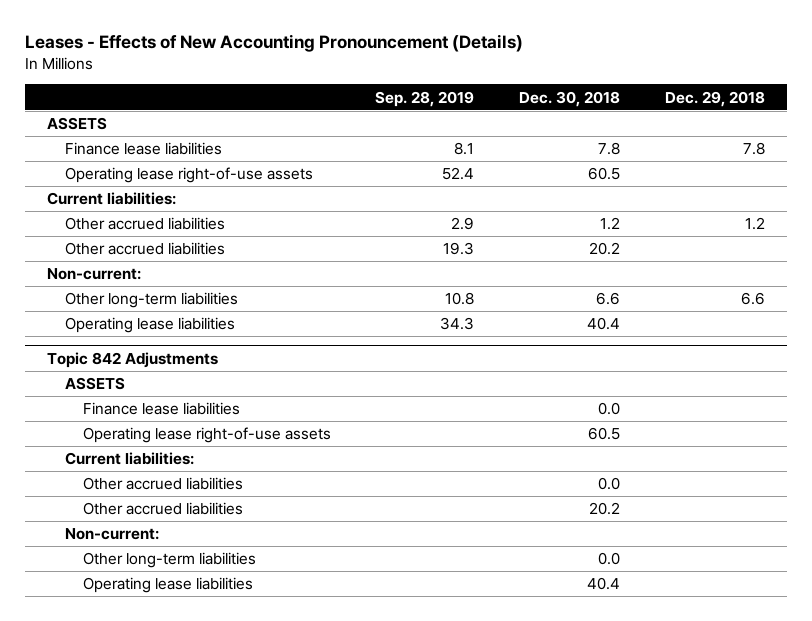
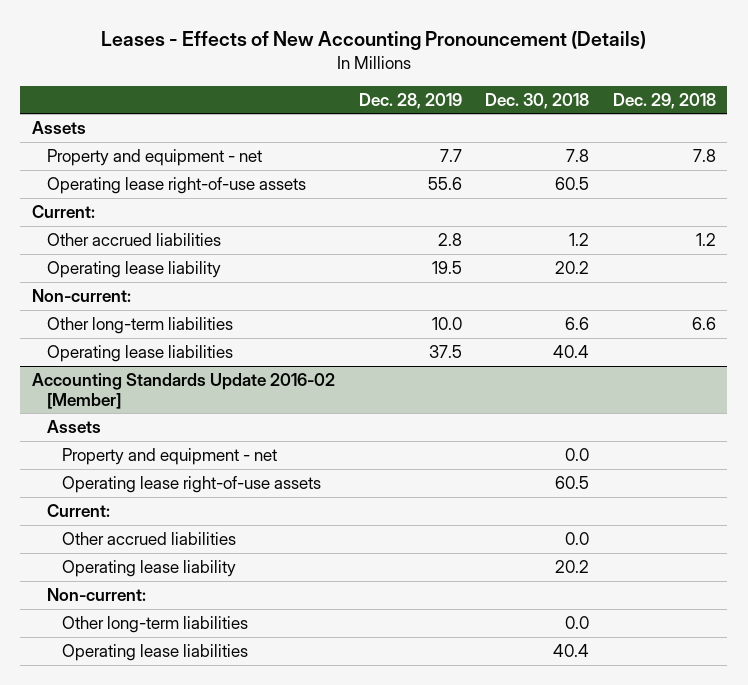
- | Sep. 28, 2019 | Dec. 30, 2018 | Dec. 29, 2018
+ | Dec. 28, 2019 | Dec. 30, 2018 | Dec. 29, 2018
- ASSETS
- Finance lease liabilities | 8.1 | 7.8 | 7.8
+ Assets
+ Property and equipment - net | 7.7 | 7.8 | 7.8
- Current liabilities:
+ Current:
- Other accrued liabilities | 19.3 | 20.2 |
+ Operating lease liability | 19.5 | 20.2 |
- Topic 842 Adjustments
- ASSETS
- Finance lease liabilities | | 0.0 |
+ Accounting Standards Update 2016-02 [Member]
+ Assets
+ Property and equipment - net | | 0.0 |
- Current liabilities:
+ Current:
- Other accrued liabilities | | 20.2 |
+ Operating lease liability | | 20.2 |

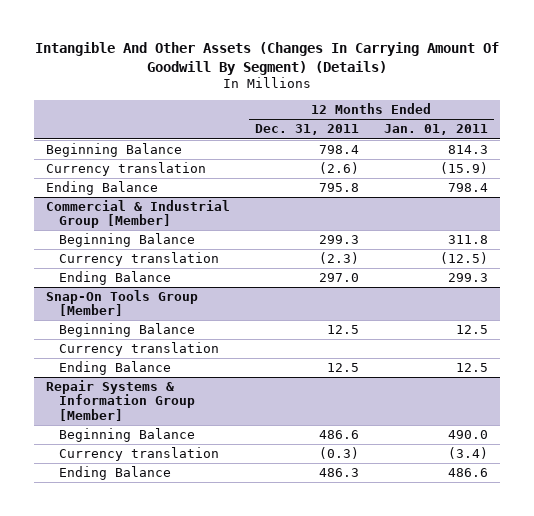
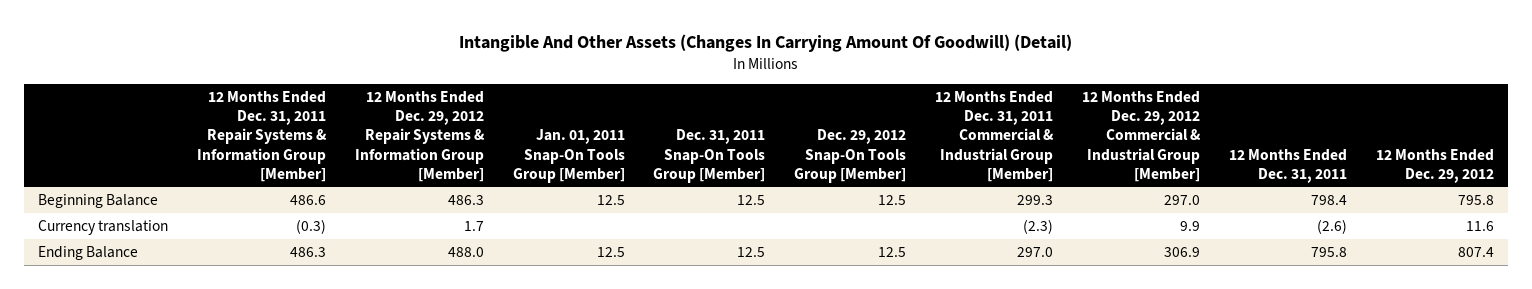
- Intangible And Other Assets (Changes In Carrying Amount Of Goodwill By Segment) (Details)
+ Intangible And Other Assets (Changes In Carrying Amount Of Goodwill) (Detail)
- | 12 Months Ended Dec. 31, 2011 | 12 Months Ended Jan. 01, 2011
+ | 12 Months Ended Dec. 31, 2011 Repair Systems & Information Group [Member] | 12 Months Ended Dec. 29, 2012 Repair Systems & Information Group [Member] | Jan. 01, 2011 Snap-On Tools Group [Member] | Dec. 31, 2011 Snap-On Tools Group [Member] | Dec. 29, 2012 Snap-On Tools Group [Member] | 12 Months Ended Dec. 31, 2011 Commercial & Industrial Group [Member] | 12 Months Ended Dec. 29, 2012 Commercial & Industrial Group [Member] | 12 Months Ended Dec. 31, 2011 | 12 Months Ended Dec. 29, 2012
- Commercial & Industrial Group [Member]
- Beginning Balance | 299.3 | 311.8
- Currency translation | (2.3) | (12.5)
- Ending Balance | 297.0 | 299.3
- Snap-On Tools Group [Member]
- Beginning Balance | 12.5 | 12.5
- Currency translation
- Ending Balance | 12.5 | 12.5
- Repair Systems & Information Group [Member]
- Beginning Balance | 486.6 | 490.0
- Currency translation | (0.3) | (3.4)
- Ending Balance | 486.3 | 486.6

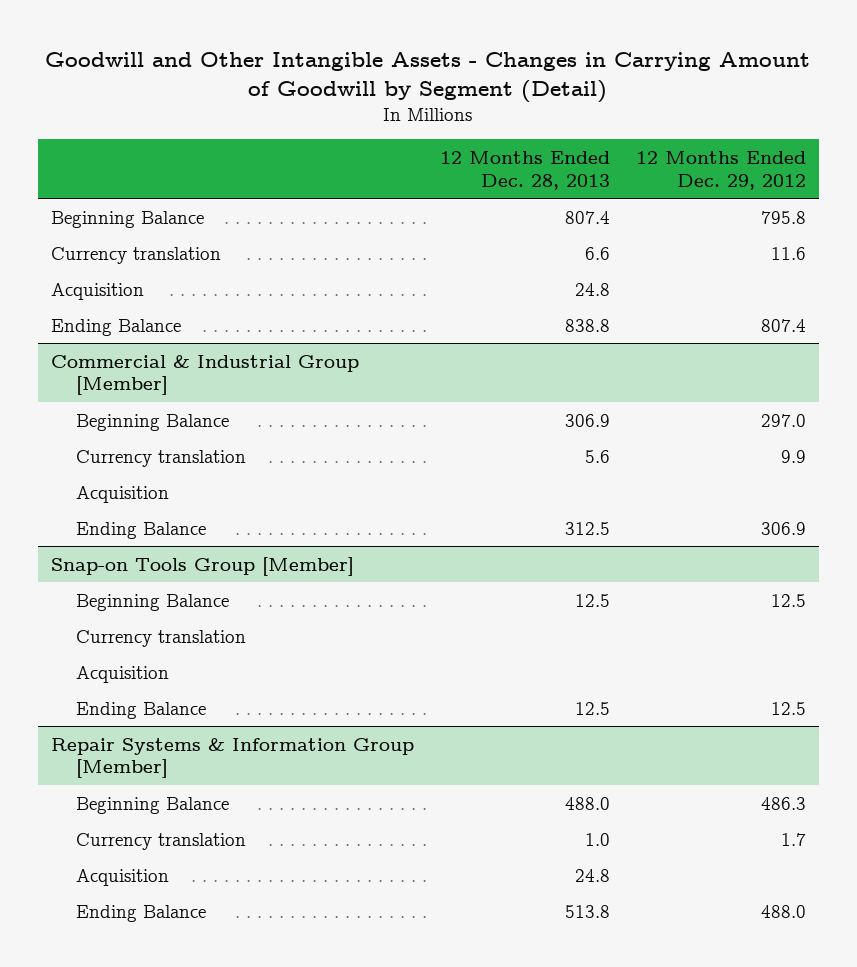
- Intangible And Other Assets (Changes In Carrying Amount Of Goodwill) (Detail)
+ Goodwill and Other Intangible Assets - Changes in Carrying Amount of Goodwill by Segment (Detail)
- | 12 Months Ended Dec. 31, 2011 Repair Systems & Information Group [Member] | 12 Months Ended Dec. 29, 2012 Repair Systems & Information Group [Member] | Jan. 01, 2011 Snap-On Tools Group [Member] | Dec. 31, 2011 Snap-On Tools Group [Member] | Dec. 29, 2012 Snap-On Tools Group [Member] | 12 Months Ended Dec. 31, 2011 Commercial & Industrial Group [Member] | 12 Months Ended Dec. 29, 2012 Commercial & Industrial Group [Member] | 12 Months Ended Dec. 31, 2011 | 12 Months Ended Dec. 29, 2012
+ | 12 Months Ended Dec. 28, 2013 | 12 Months Ended Dec. 29, 2012
+ Acquisition | 24.8 |
+ Commercial & Industrial Group [Member]
+ Beginning Balance | 306.9 | 297.0
+ Currency translation | 5.6 | 9.9
+ Acquisition
+ Ending Balance | 312.5 | 306.9
+ Snap-on Tools Group [Member]
+ Beginning Balance | 12.5 | 12.5
+ Currency translation
+ Acquisition
+ Ending Balance | 12.5 | 12.5
+ Repair Systems & Information Group [Member]
+ Beginning Balance | 488.0 | 486.3
+ Currency translation | 1.0 | 1.7
+ Acquisition | 24.8 |
+ Ending Balance | 513.8 | 488.0

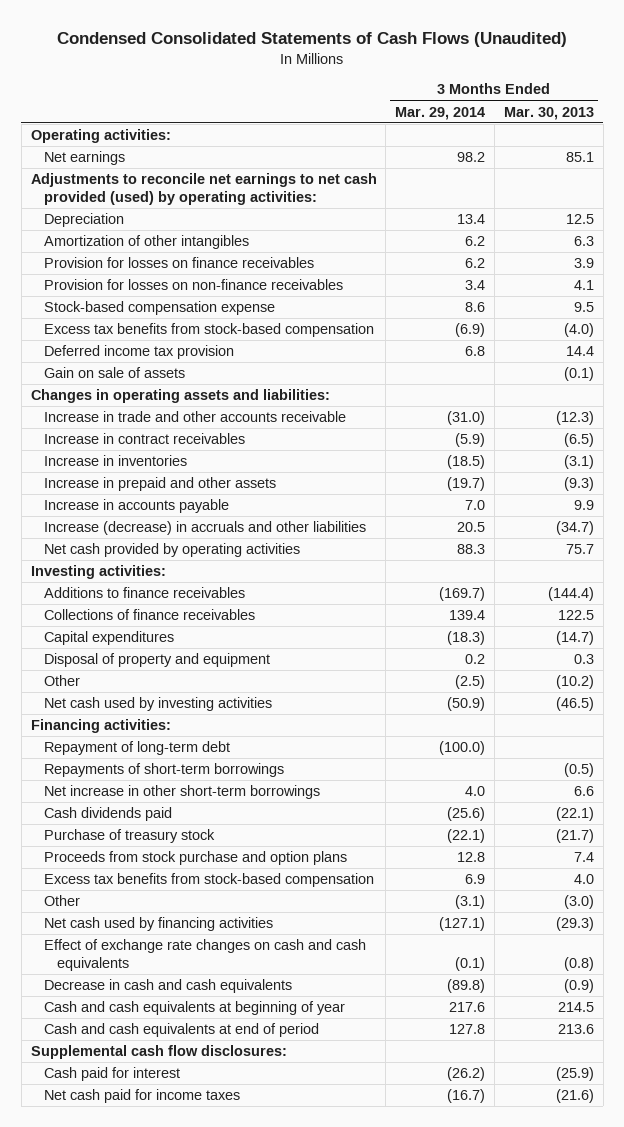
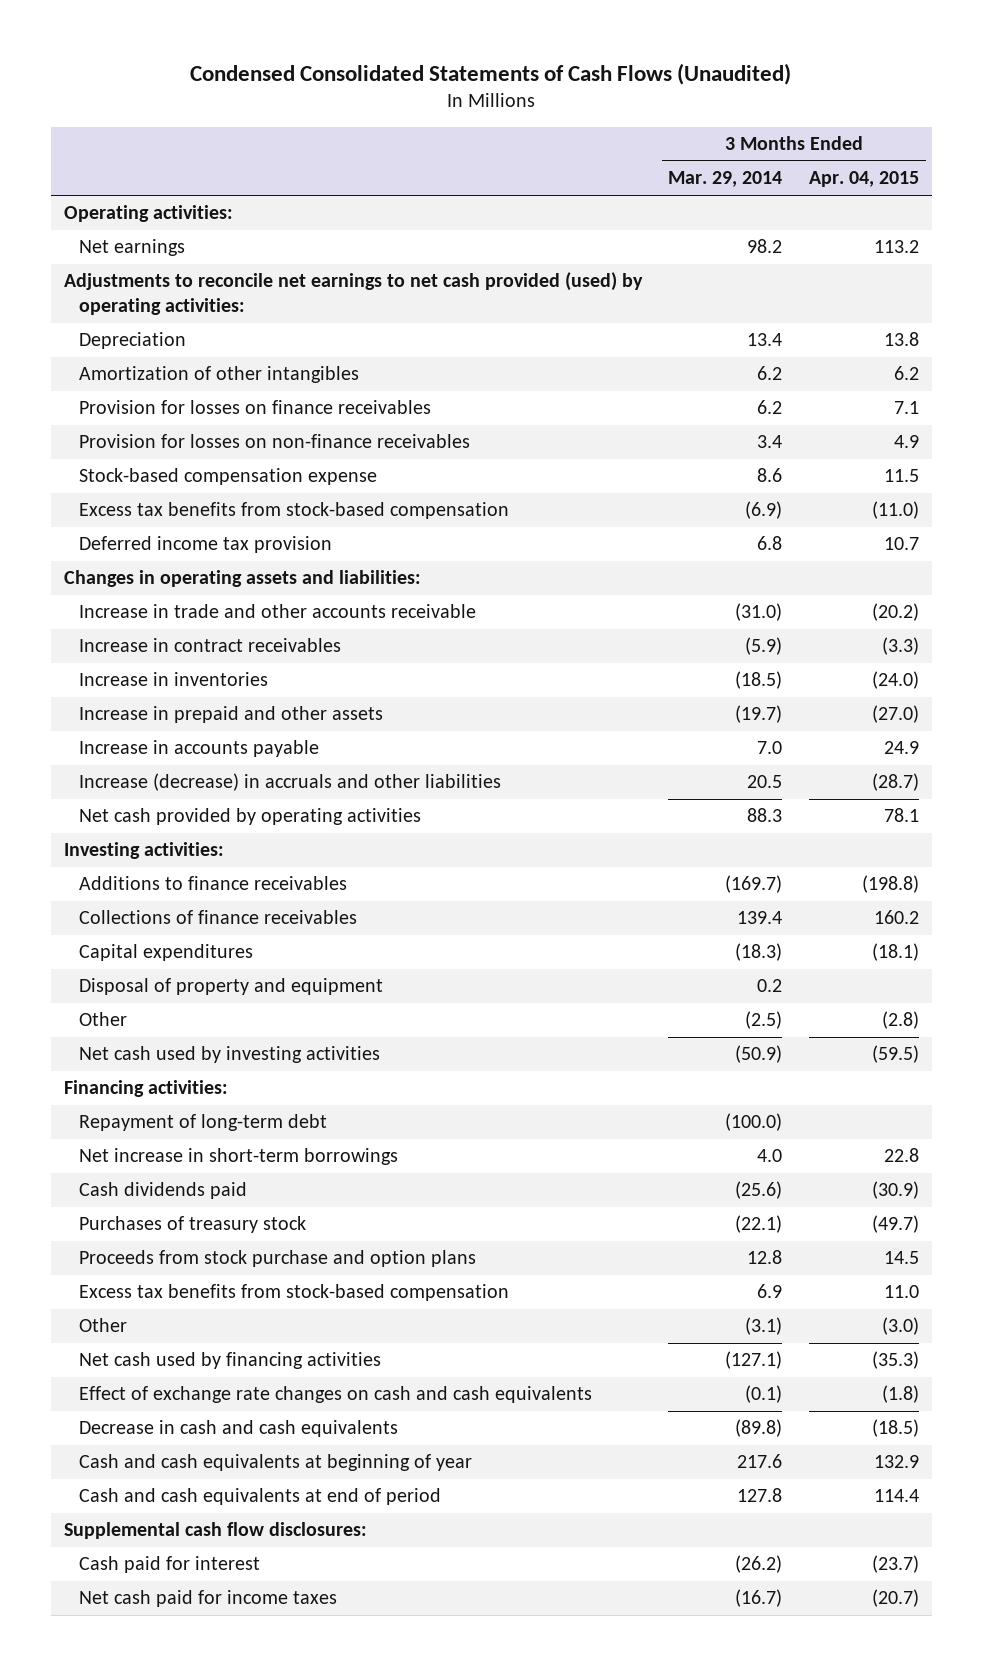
- | 3 Months Ended Mar. 29, 2014 | 3 Months Ended Mar. 30, 2013
+ | 3 Months Ended Mar. 29, 2014 | 3 Months Ended Apr. 04, 2015
- Gain on sale of assets | | (0.1)
- Repayments of short-term borrowings | | (0.5)
- Net increase in other short-term borrowings | 4.0 | 6.6
+ Net increase in short-term borrowings | 4.0 | 22.8
- Purchase of treasury stock | (22.1) | (21.7)
+ Purchases of treasury stock | (22.1) | (49.7)

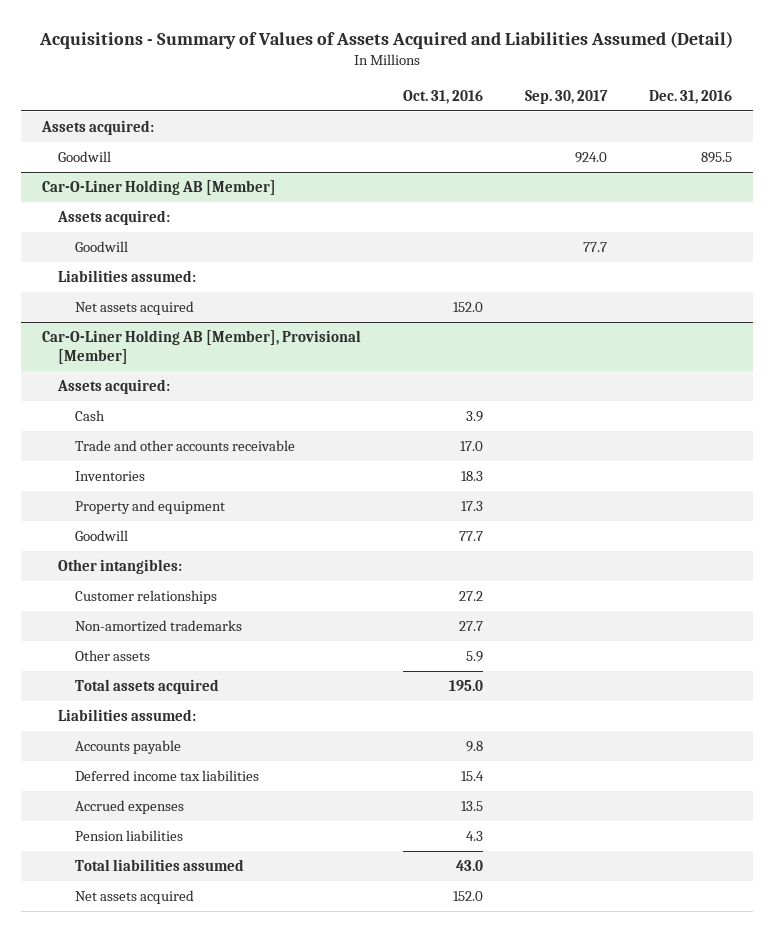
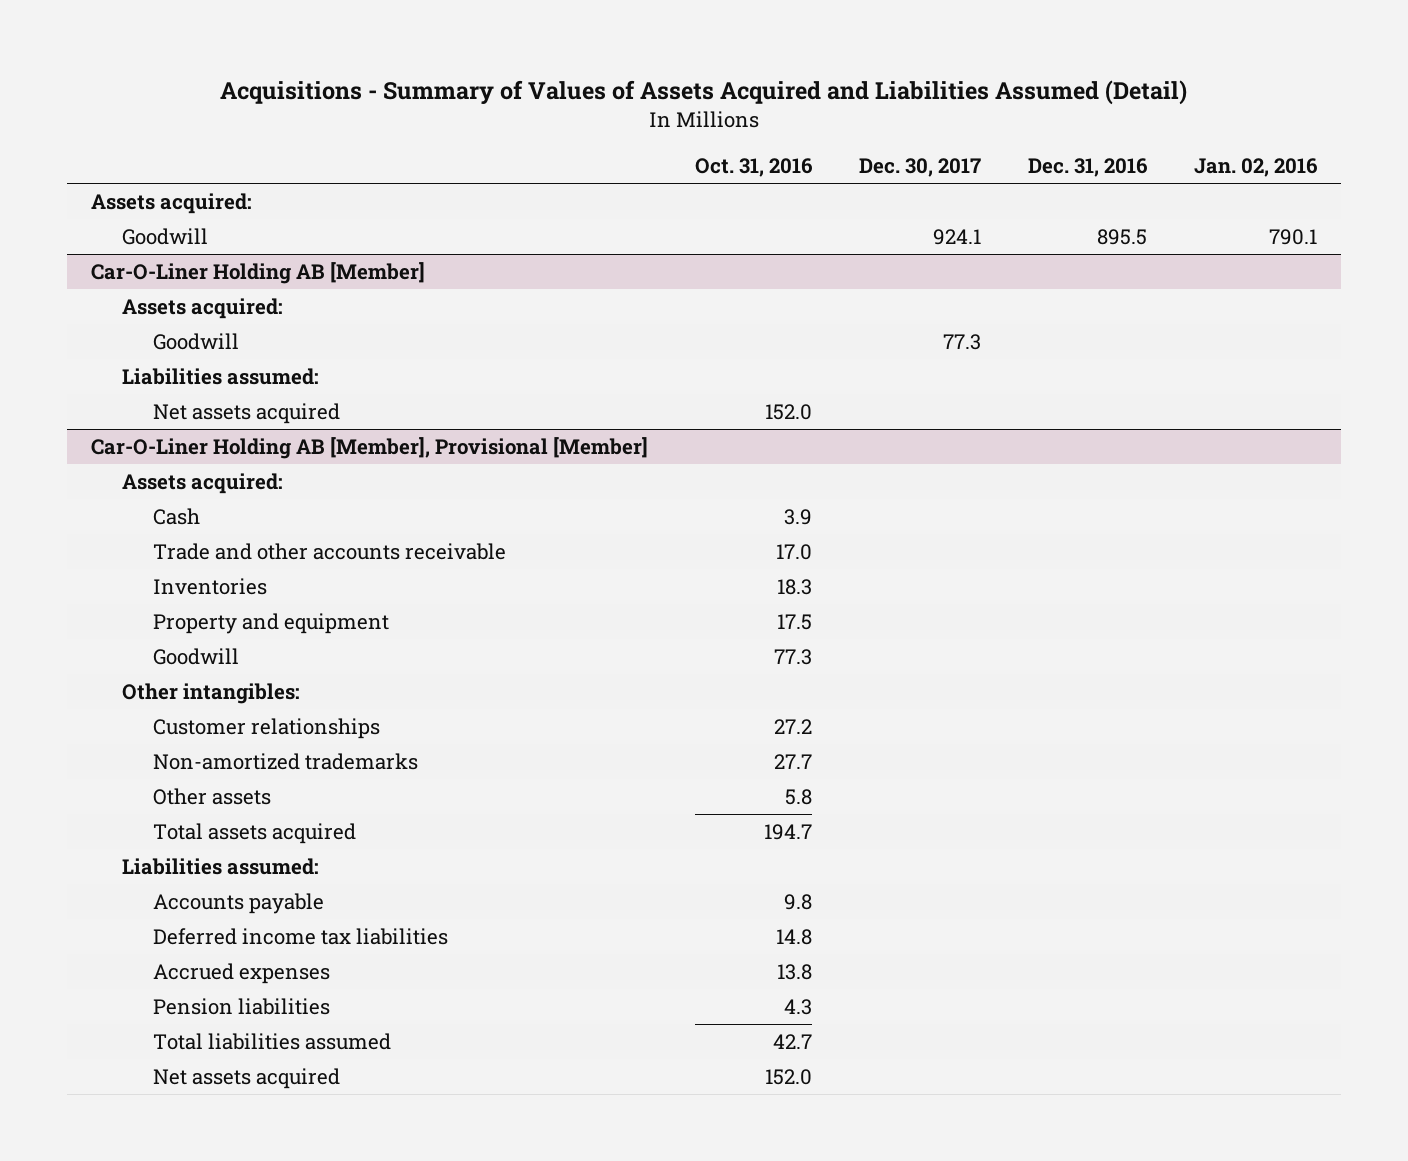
- | Oct. 31, 2016 | Sep. 30, 2017 | Dec. 31, 2016
+ | Oct. 31, 2016 | Dec. 30, 2017 | Dec. 31, 2016 | Jan. 02, 2016
@ Car-O-Liner Holding AB [Member], Provisional [Member]
- Property and equipment | 17.3 | |
- Goodwill | 77.7 | |
+ Property and equipment | 17.5 | | |
+ Goodwill | 77.3 | | |
- Other assets | 5.9 | |
- Total assets acquired | 195.0 | |
+ Other assets | 5.8 | | |
+ Total assets acquired | 194.7 | | |
- Deferred income tax liabilities | 15.4 | |
- Accrued expenses | 13.5 | |
+ Deferred income tax liabilities | 14.8 | | |
+ Accrued expenses | 13.8 | | |
- Total liabilities assumed | 43.0 | |
+ Total liabilities assumed | 42.7 | | |

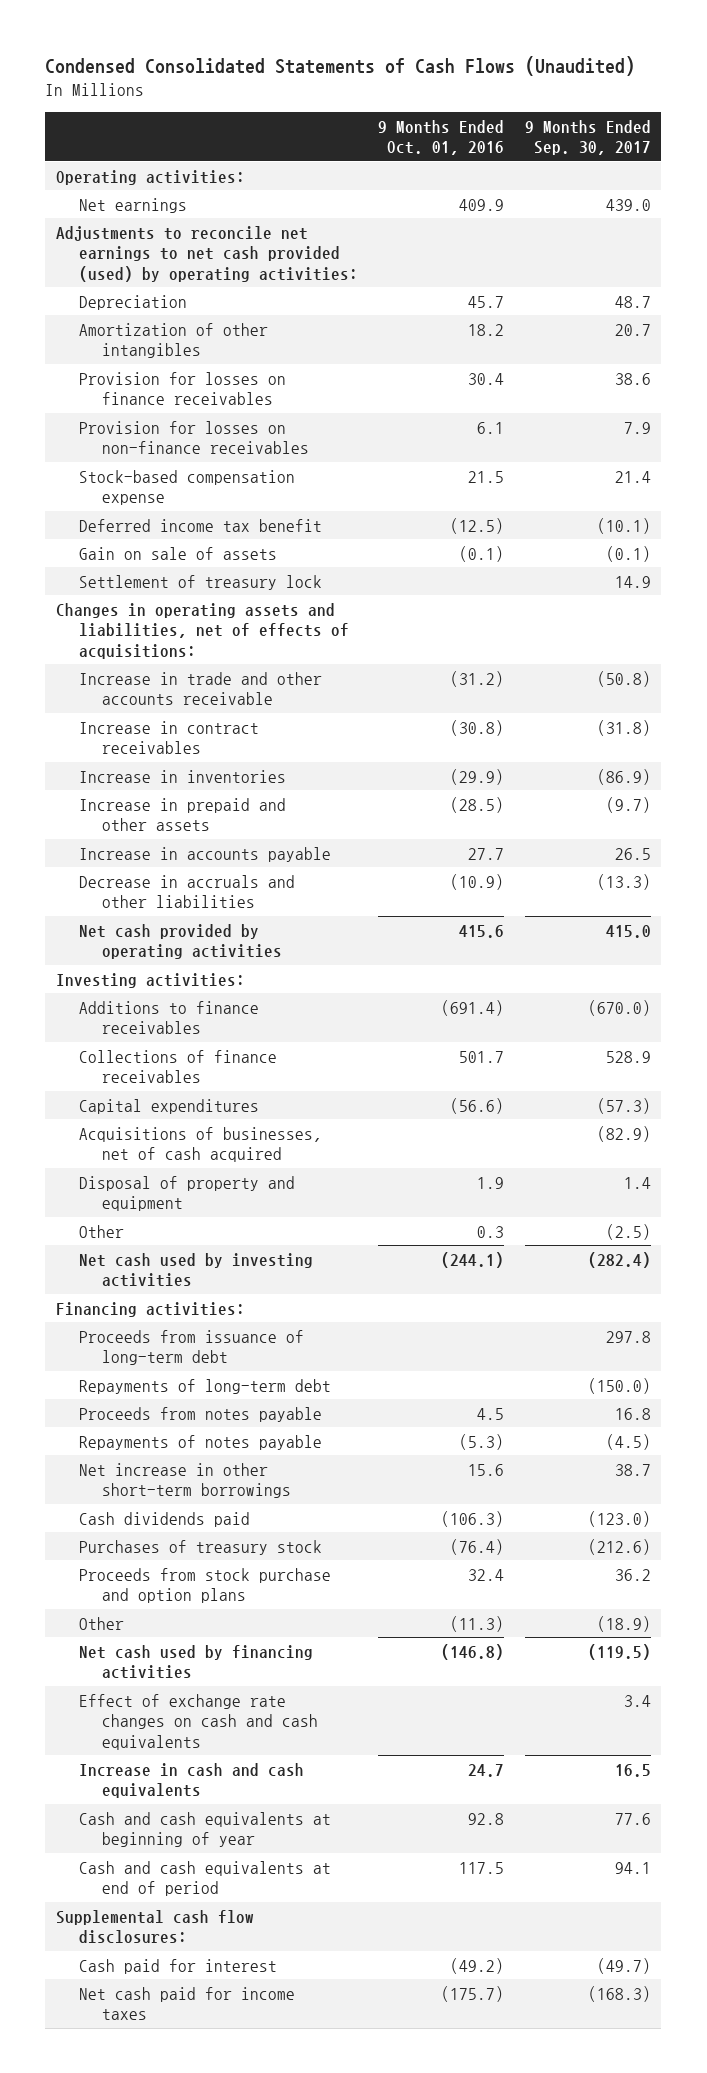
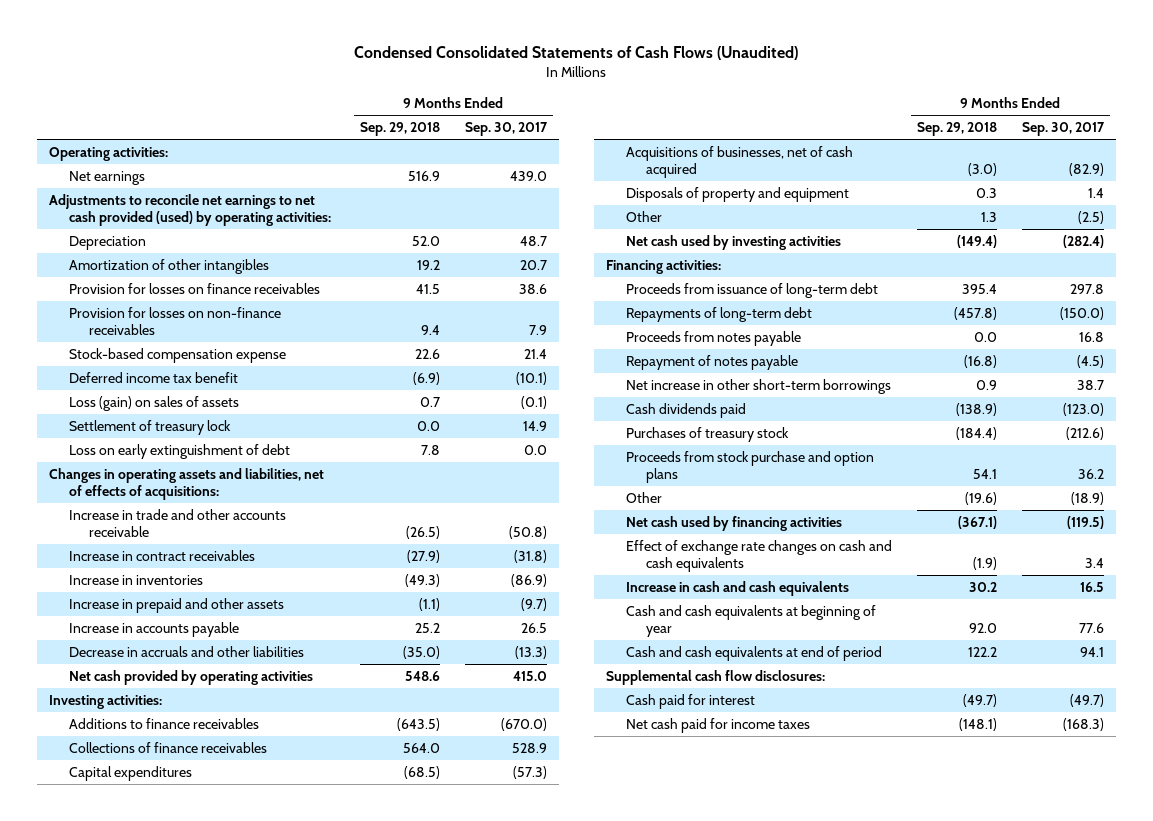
- | 9 Months Ended Oct. 01, 2016 | 9 Months Ended Sep. 30, 2017
+ | 9 Months Ended Sep. 29, 2018 | 9 Months Ended Sep. 30, 2017
- Gain on sale of assets | (0.1) | (0.1)
+ Loss (gain) on sales of assets | 0.7 | (0.1)
+ Loss on early extinguishment of debt | 7.8 | 0.0
- Disposal of property and equipment | 1.9 | 1.4
+ Disposals of property and equipment | 0.3 | 1.4
- Repayments of notes payable | (5.3) | (4.5)
+ Repayment of notes payable | (16.8) | (4.5)

